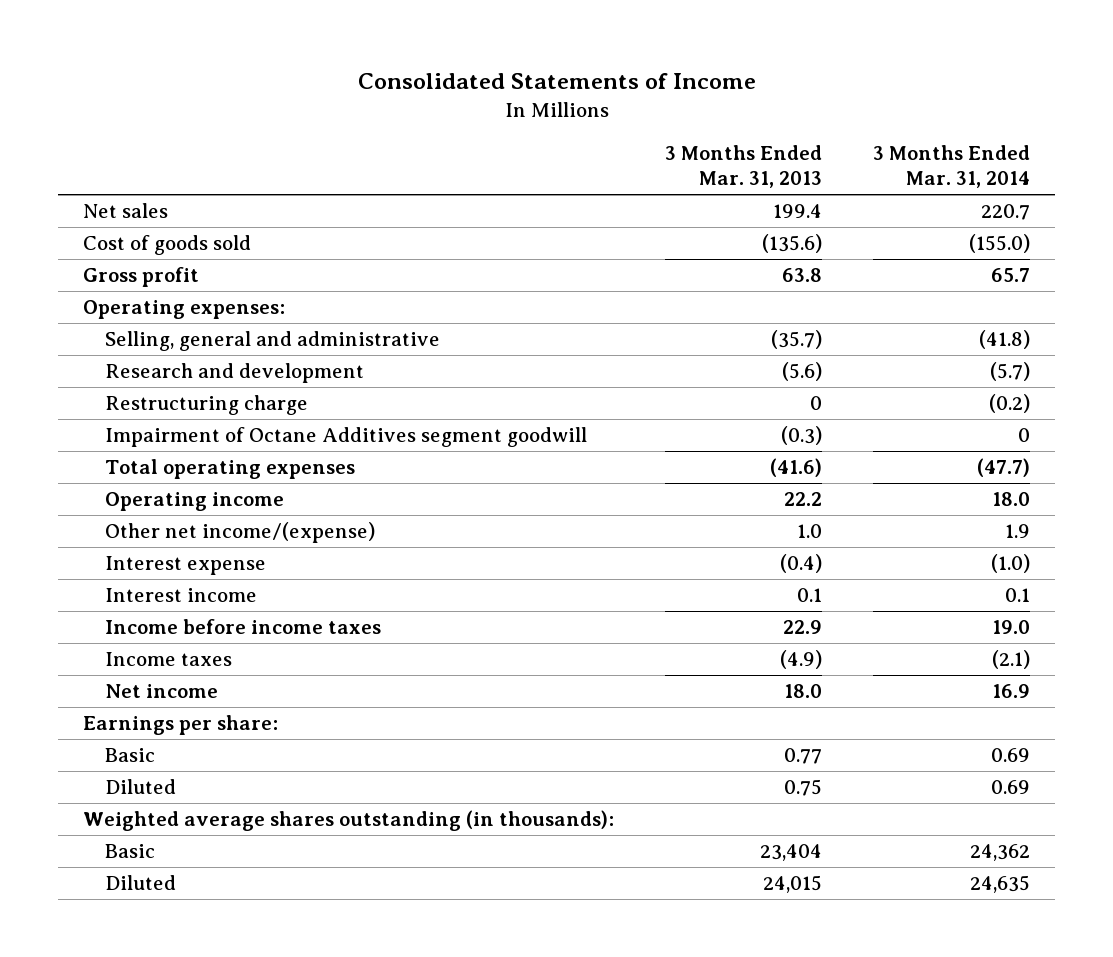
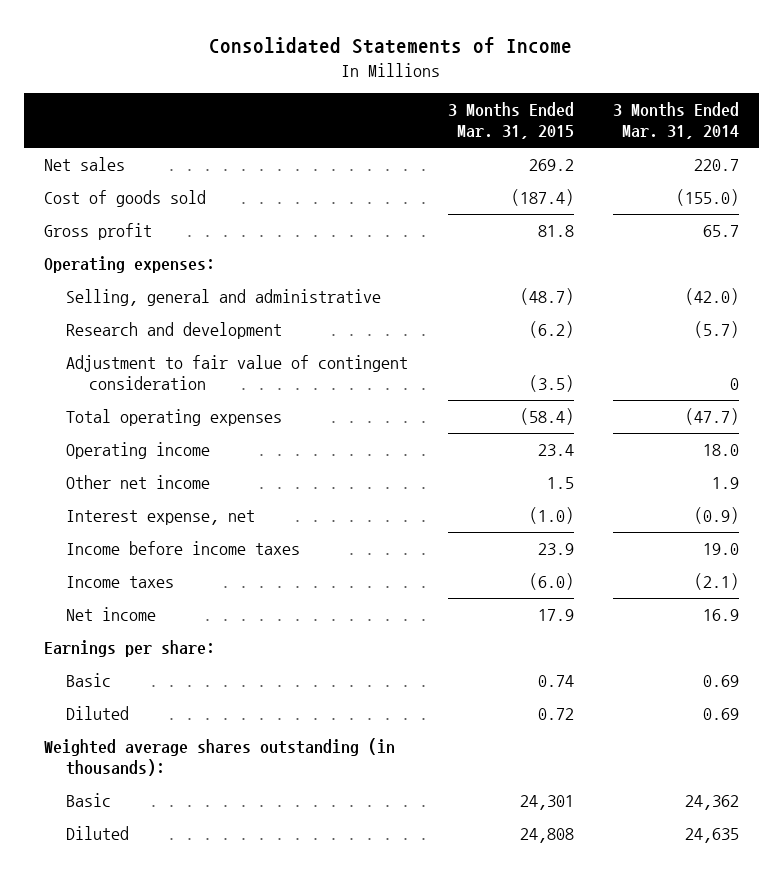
- | 3 Months Ended Mar. 31, 2013 | 3 Months Ended Mar. 31, 2014
+ | 3 Months Ended Mar. 31, 2015 | 3 Months Ended Mar. 31, 2014
- Selling, general and administrative | (35.7) | (41.8)
+ Selling, general and administrative | (48.7) | (42.0)
- Restructuring charge | 0 | (0.2)
- Impairment of Octane Additives segment goodwill | (0.3) | 0
+ Adjustment to fair value of contingent consideration | (3.5) | 0
- Other net income/(expense) | 1.0 | 1.9
- Interest expense | (0.4) | (1.0)
- Interest income | 0.1 | 0.1
+ Other net income | 1.5 | 1.9
+ Interest expense, net | (1.0) | (0.9)

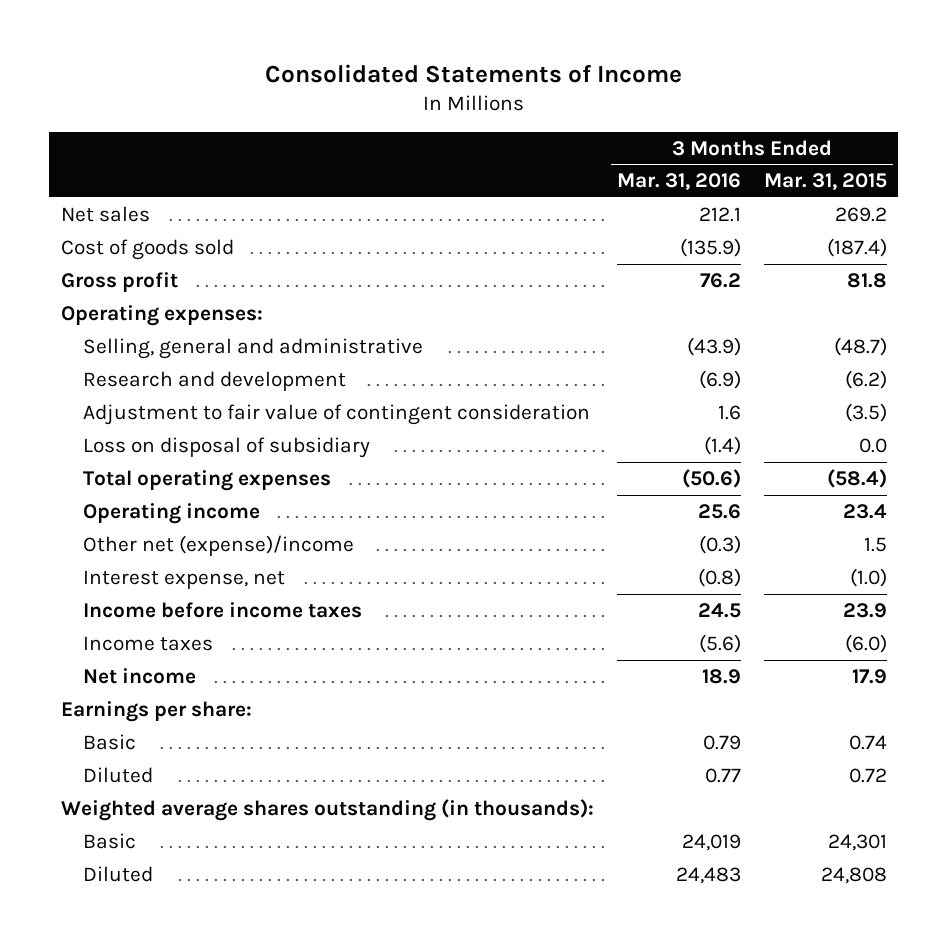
- | 3 Months Ended Mar. 31, 2015 | 3 Months Ended Mar. 31, 2014
+ | 3 Months Ended Mar. 31, 2016 | 3 Months Ended Mar. 31, 2015
+ Loss on disposal of subsidiary | (1.4) | 0.0
- Other net income | 1.5 | 1.9
+ Other net (expense)/income | (0.3) | 1.5

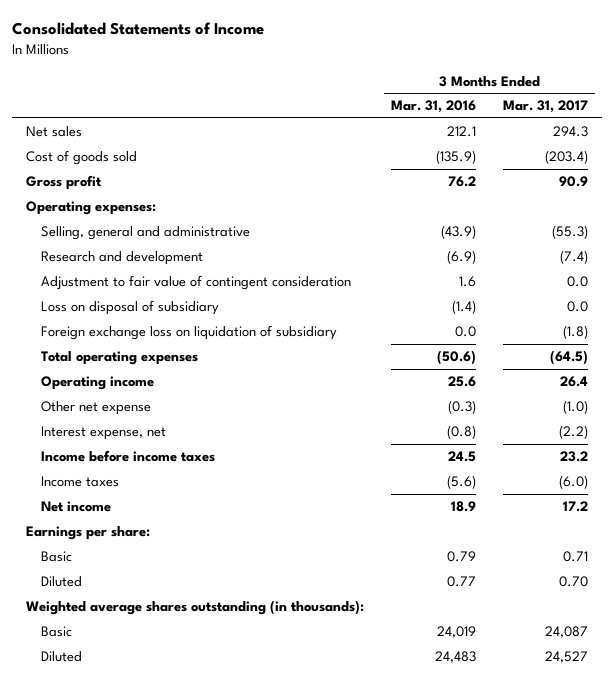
- | 3 Months Ended Mar. 31, 2016 | 3 Months Ended Mar. 31, 2015
+ | 3 Months Ended Mar. 31, 2016 | 3 Months Ended Mar. 31, 2017
+ Foreign exchange loss on liquidation of subsidiary | 0.0 | (1.8)
- Other net (expense)/income | (0.3) | 1.5
+ Other net expense | (0.3) | (1.0)

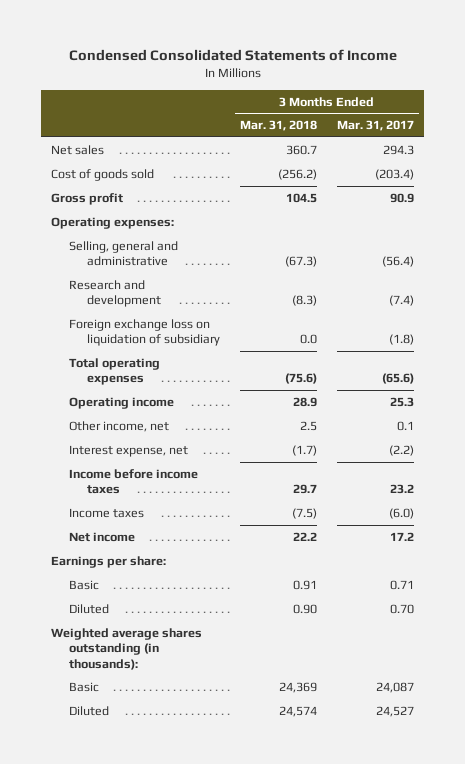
- Consolidated Statements of Income
+ Condensed Consolidated Statements of Income
- | 3 Months Ended Mar. 31, 2016 | 3 Months Ended Mar. 31, 2017
+ | 3 Months Ended Mar. 31, 2018 | 3 Months Ended Mar. 31, 2017
- Selling, general and administrative | (43.9) | (55.3)
+ Selling, general and administrative | (67.3) | (56.4)
- Adjustment to fair value of contingent consideration | 1.6 | 0.0
- Loss on disposal of subsidiary | (1.4) | 0.0
- Total operating expenses | (50.6) | (64.5)
- Operating income | 25.6 | 26.4
- Other net expense | (0.3) | (1.0)
+ Total operating expenses | (75.6) | (65.6)
+ Operating income | 28.9 | 25.3
+ Other income, net | 2.5 | 0.1

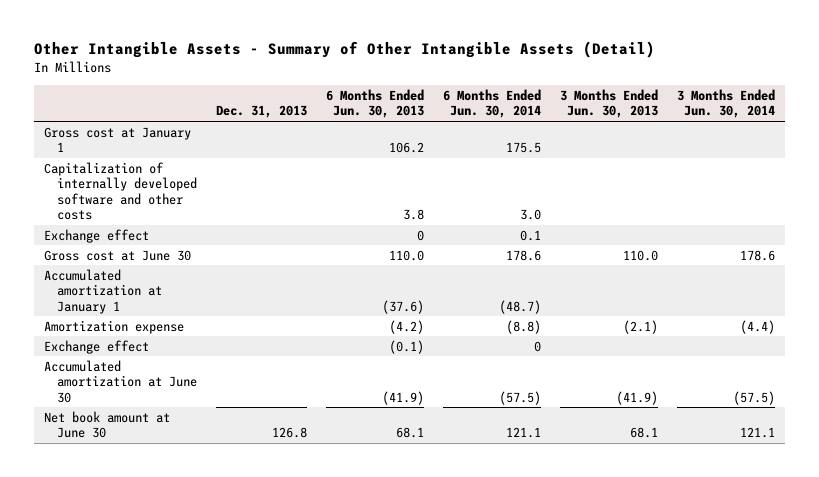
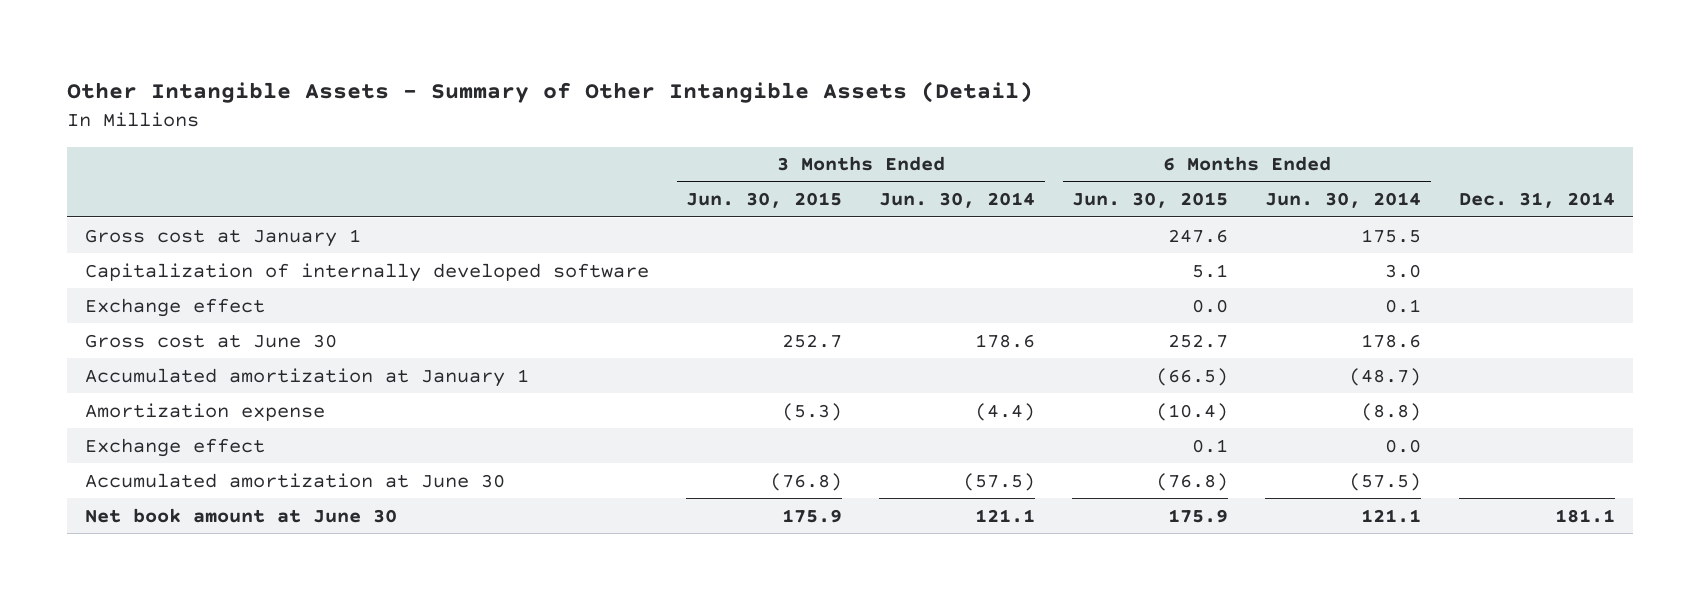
- | Dec. 31, 2013 | 6 Months Ended Jun. 30, 2013 | 6 Months Ended Jun. 30, 2014 | 3 Months Ended Jun. 30, 2013 | 3 Months Ended Jun. 30, 2014
+ | 3 Months Ended Jun. 30, 2015 | 3 Months Ended Jun. 30, 2014 | 6 Months Ended Jun. 30, 2015 | 6 Months Ended Jun. 30, 2014 | Dec. 31, 2014
- Capitalization of internally developed software and other costs | | 3.8 | 3.0 | |
+ Capitalization of internally developed software | | | 5.1 | 3.0 |
- Exchange effect | | (0.1) | 0 | |
+ Exchange effect | | | 0.1 | 0.0 |

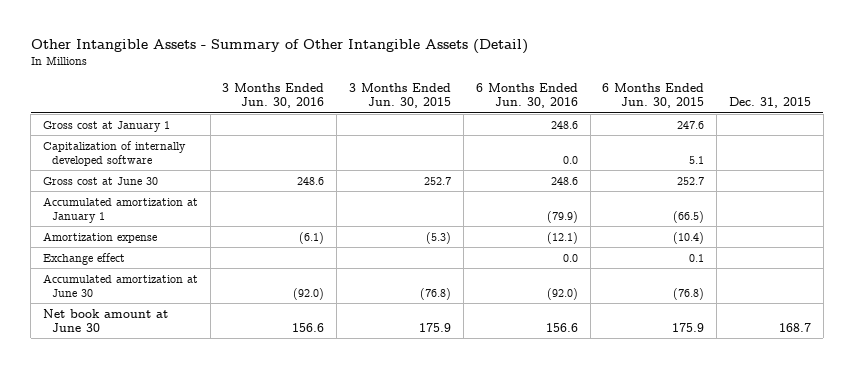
- | 3 Months Ended Jun. 30, 2015 | 3 Months Ended Jun. 30, 2014 | 6 Months Ended Jun. 30, 2015 | 6 Months Ended Jun. 30, 2014 | Dec. 31, 2014
+ | 3 Months Ended Jun. 30, 2016 | 3 Months Ended Jun. 30, 2015 | 6 Months Ended Jun. 30, 2016 | 6 Months Ended Jun. 30, 2015 | Dec. 31, 2015
- Exchange effect | | | 0.0 | 0.1 |

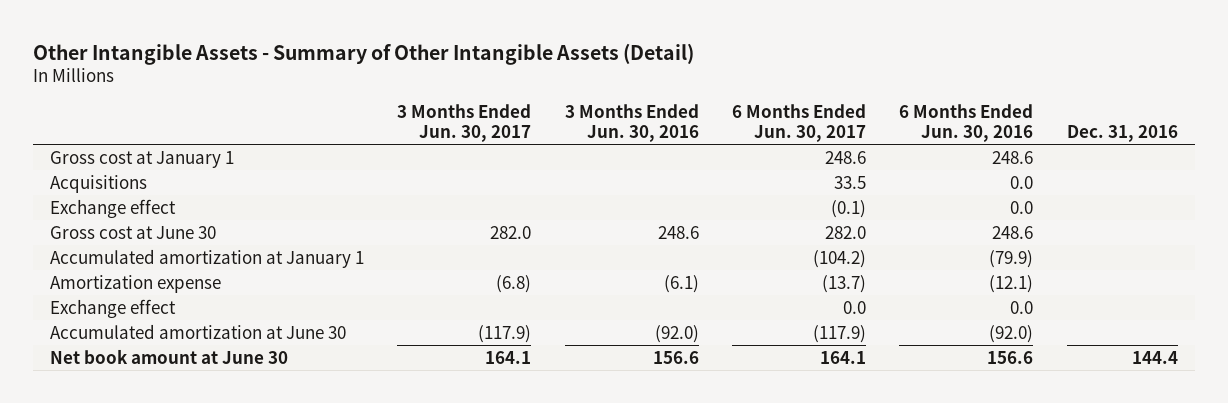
- | 3 Months Ended Jun. 30, 2016 | 3 Months Ended Jun. 30, 2015 | 6 Months Ended Jun. 30, 2016 | 6 Months Ended Jun. 30, 2015 | Dec. 31, 2015
+ | 3 Months Ended Jun. 30, 2017 | 3 Months Ended Jun. 30, 2016 | 6 Months Ended Jun. 30, 2017 | 6 Months Ended Jun. 30, 2016 | Dec. 31, 2016
- Capitalization of internally developed software | | | 0.0 | 5.1 |
+ Acquisitions | | | 33.5 | 0.0 |
+ Exchange effect | | | (0.1) | 0.0 |

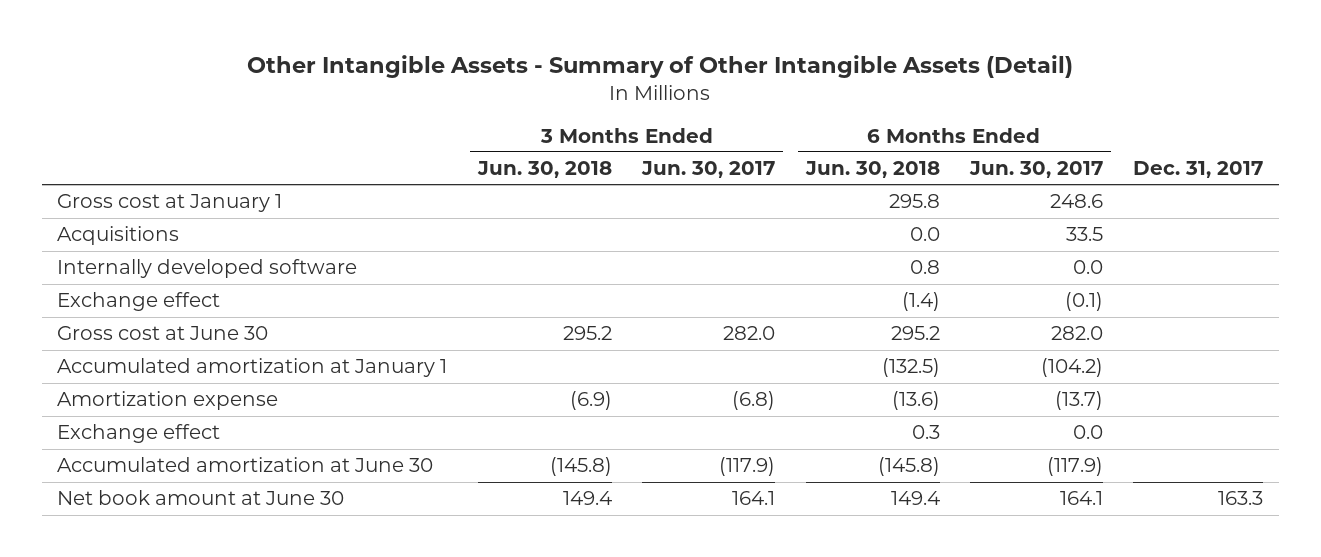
- | 3 Months Ended Jun. 30, 2017 | 3 Months Ended Jun. 30, 2016 | 6 Months Ended Jun. 30, 2017 | 6 Months Ended Jun. 30, 2016 | Dec. 31, 2016
+ | 3 Months Ended Jun. 30, 2018 | 3 Months Ended Jun. 30, 2017 | 6 Months Ended Jun. 30, 2018 | 6 Months Ended Jun. 30, 2017 | Dec. 31, 2017
+ Internally developed software | | | 0.8 | 0.0 |

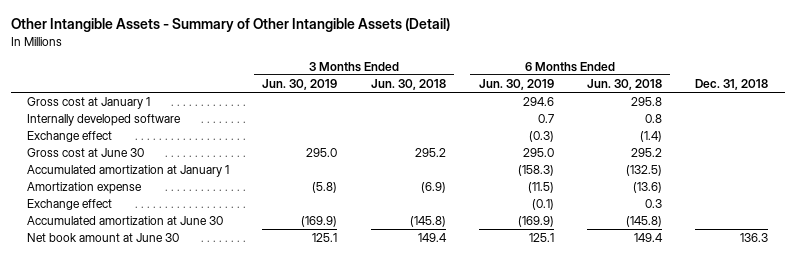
- | 3 Months Ended Jun. 30, 2018 | 3 Months Ended Jun. 30, 2017 | 6 Months Ended Jun. 30, 2018 | 6 Months Ended Jun. 30, 2017 | Dec. 31, 2017
+ | 3 Months Ended Jun. 30, 2019 | 3 Months Ended Jun. 30, 2018 | 6 Months Ended Jun. 30, 2019 | 6 Months Ended Jun. 30, 2018 | Dec. 31, 2018
- Acquisitions | | | 0.0 | 33.5 |

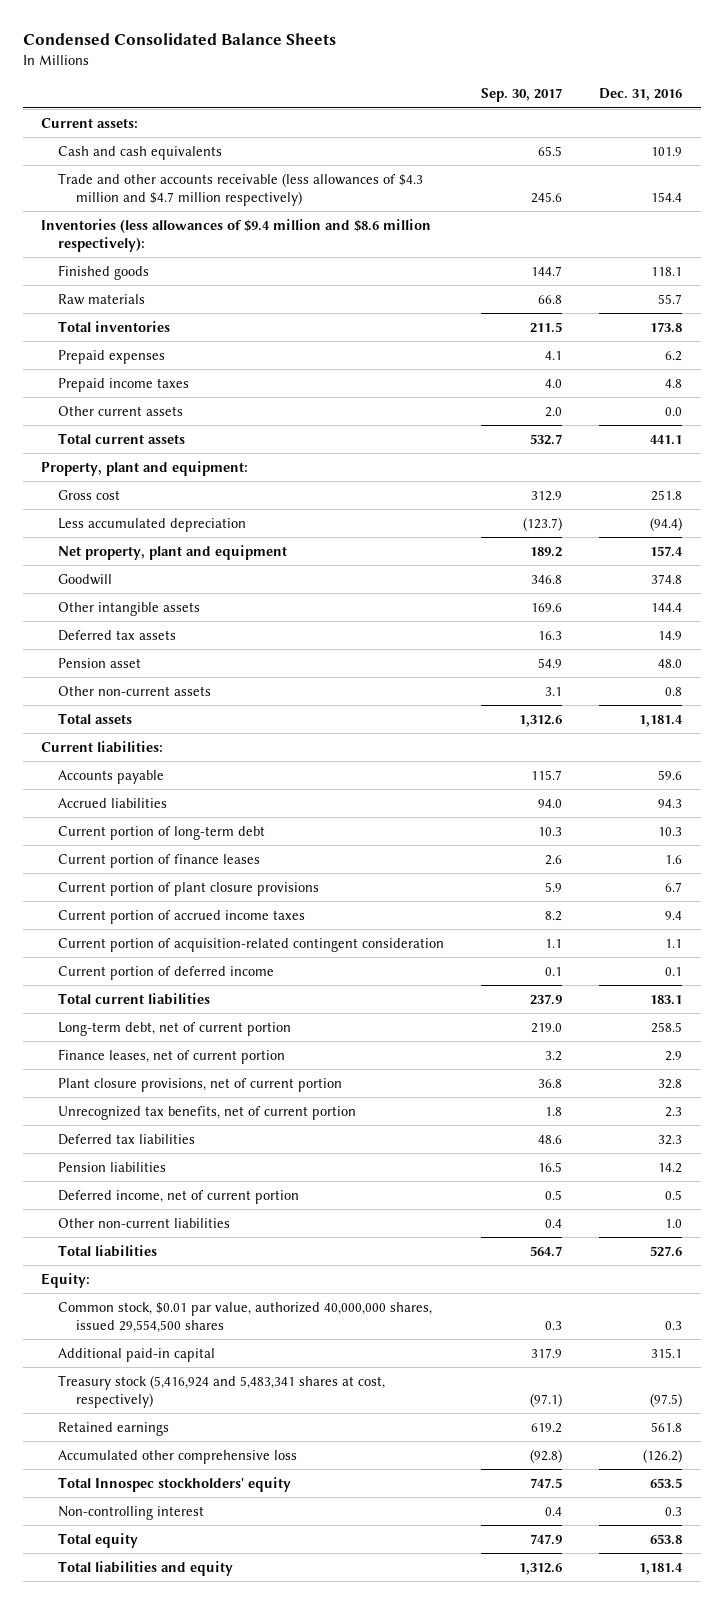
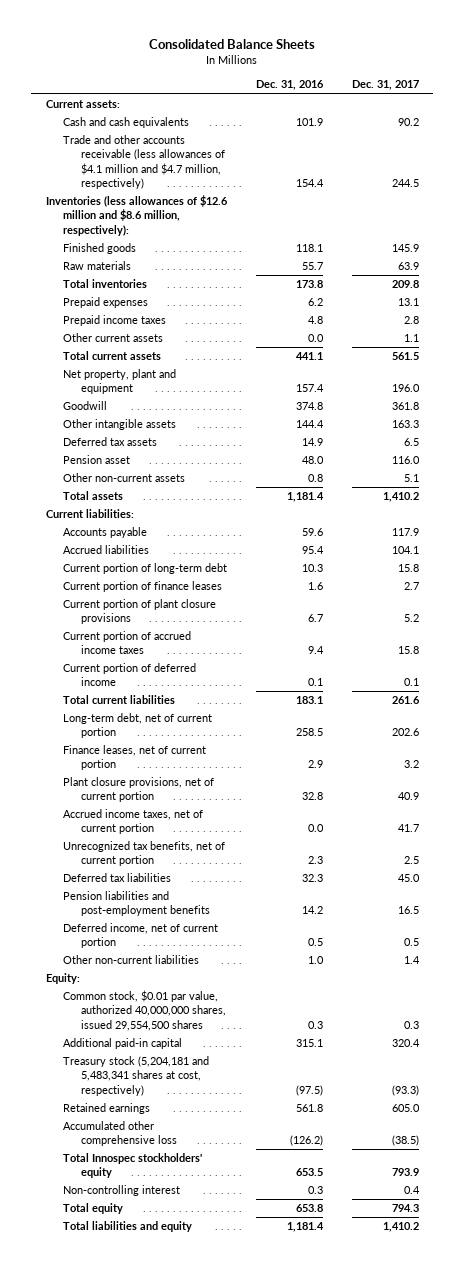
- Condensed Consolidated Balance Sheets
+ Consolidated Balance Sheets
- | Sep. 30, 2017 | Dec. 31, 2016
+ | Dec. 31, 2016 | Dec. 31, 2017
- Trade and other accounts receivable (less allowances of $4.3 million and $4.7 million respectively) | 245.6 | 154.4
- Inventories (less allowances of $9.4 million and $8.6 million respectively):
+ Trade and other accounts receivable (less allowances of $4.1 million and $4.7 million, respectively) | 154.4 | 244.5
+ Inventories (less allowances of $12.6 million and $8.6 million, respectively):
- Property, plant and equipment:
- Gross cost | 312.9 | 251.8
- Less accumulated depreciation | (123.7) | (94.4)
- Accrued liabilities | 94.0 | 94.3
+ Accrued liabilities | 95.4 | 104.1
- Current portion of acquisition-related contingent consideration | 1.1 | 1.1
+ Accrued income taxes, net of current portion | 0.0 | 41.7
- Pension liabilities | 16.5 | 14.2
+ Pension liabilities and post-employment benefits | 14.2 | 16.5
- Total liabilities | 564.7 | 527.6
- Treasury stock (5,416,924 and 5,483,341 shares at cost, respectively) | (97.1) | (97.5)
+ Treasury stock (5,204,181 and 5,483,341 shares at cost, respectively) | (97.5) | (93.3)

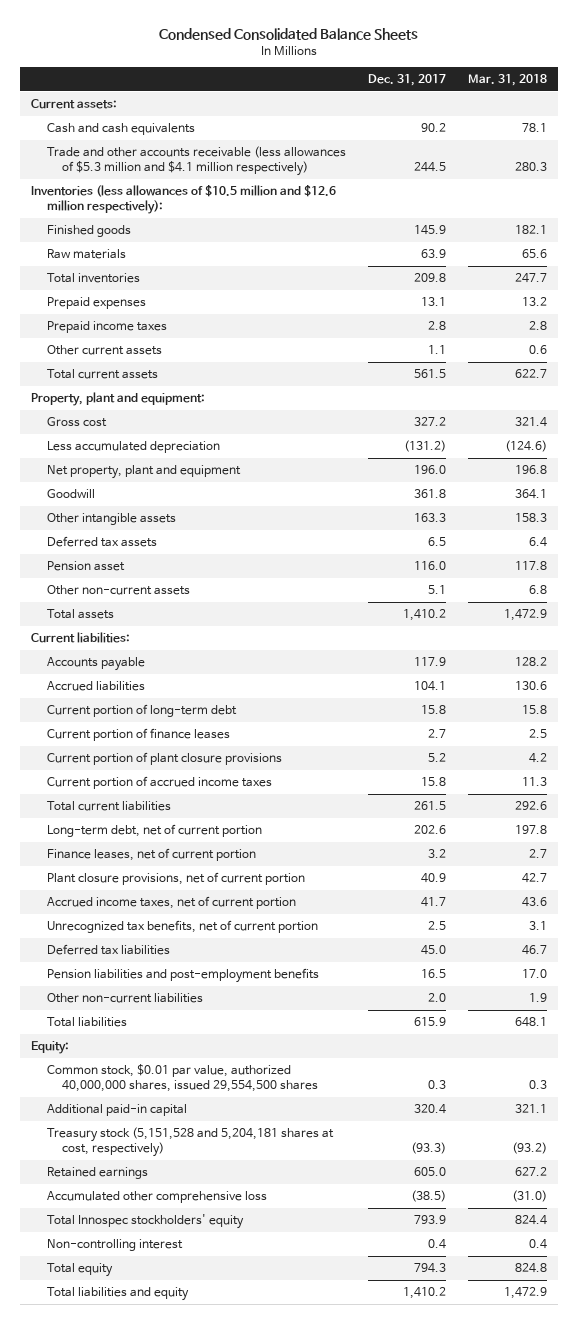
- Consolidated Balance Sheets
+ Condensed Consolidated Balance Sheets
- | Dec. 31, 2016 | Dec. 31, 2017
+ | Dec. 31, 2017 | Mar. 31, 2018
- Trade and other accounts receivable (less allowances of $4.1 million and $4.7 million, respectively) | 154.4 | 244.5
- Inventories (less allowances of $12.6 million and $8.6 million, respectively):
+ Trade and other accounts receivable (less allowances of $5.3 million and $4.1 million respectively) | 244.5 | 280.3
+ Inventories (less allowances of $10.5 million and $12.6 million respectively):
+ Property, plant and equipment:
+ Gross cost | 327.2 | 321.4
+ Less accumulated depreciation | (131.2) | (124.6)
- Current portion of deferred income | 0.1 | 0.1
- Total current liabilities | 183.1 | 261.6
+ Total current liabilities | 261.5 | 292.6
- Deferred income, net of current portion | 0.5 | 0.5
- Other non-current liabilities | 1.0 | 1.4
+ Other non-current liabilities | 2.0 | 1.9
+ Total liabilities | 615.9 | 648.1
- Treasury stock (5,204,181 and 5,483,341 shares at cost, respectively) | (97.5) | (93.3)
+ Treasury stock (5,151,528 and 5,204,181 shares at cost, respectively) | (93.3) | (93.2)

